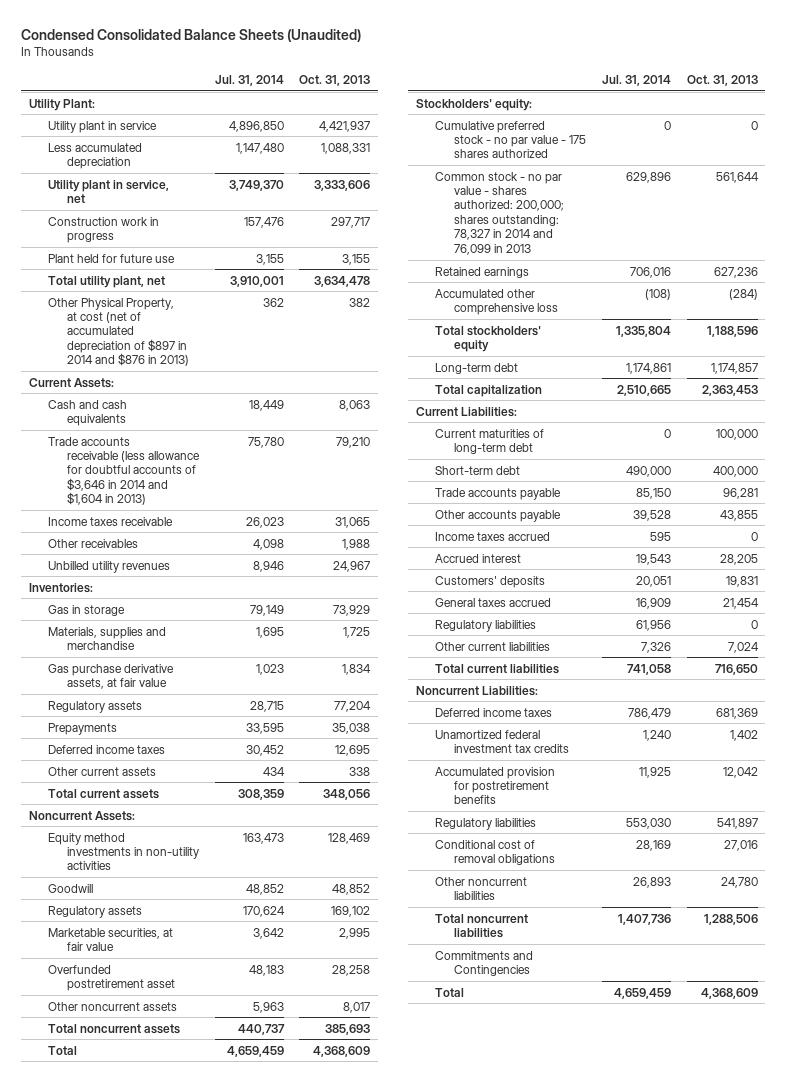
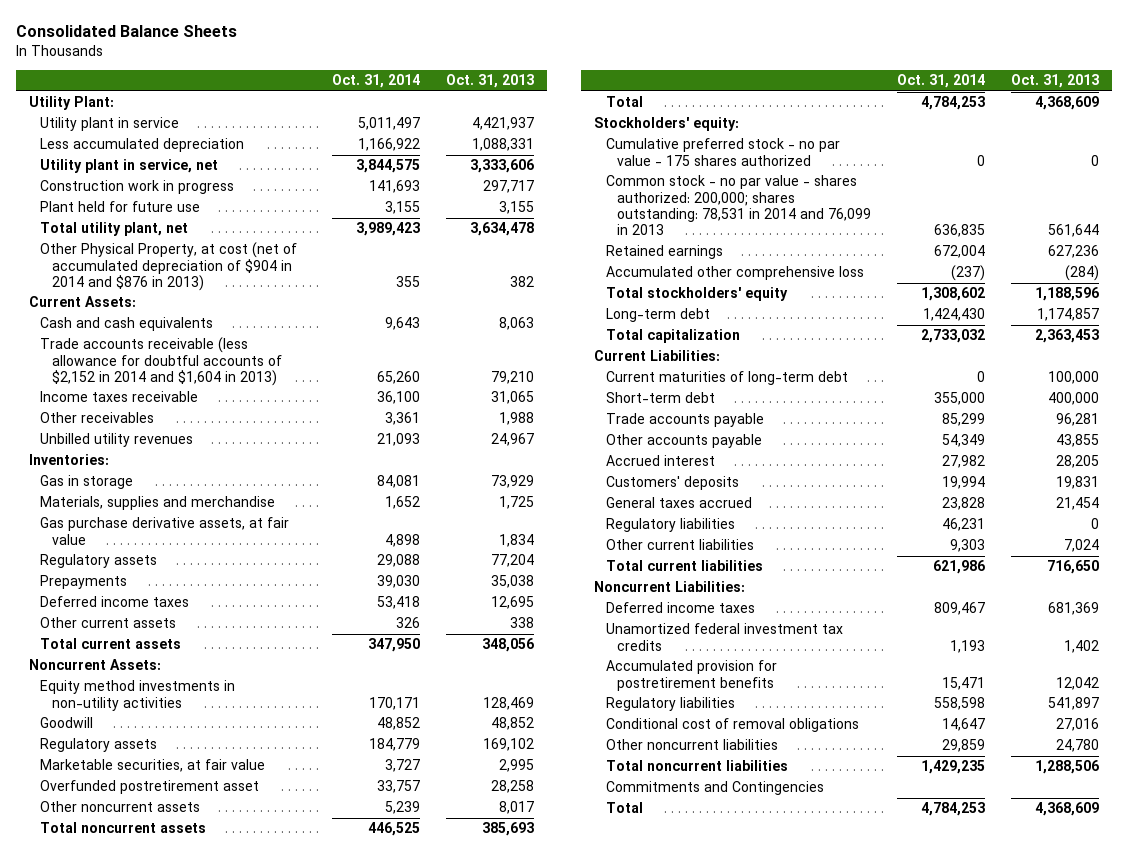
- Condensed Consolidated Balance Sheets (Unaudited)
+ Consolidated Balance Sheets
- | Jul. 31, 2014 | Oct. 31, 2013
+ | Oct. 31, 2014 | Oct. 31, 2013
- Other Physical Property, at cost (net of accumulated depreciation of $897 in 2014 and $876 in 2013) | 362 | 382
+ Other Physical Property, at cost (net of accumulated depreciation of $904 in 2014 and $876 in 2013) | 355 | 382
- Trade accounts receivable (less allowance for doubtful accounts of $3,646 in 2014 and $1,604 in 2013) | 75,780 | 79,210
+ Trade accounts receivable (less allowance for doubtful accounts of $2,152 in 2014 and $1,604 in 2013) | 65,260 | 79,210
- Common stock - no par value - shares authorized: 200,000; shares outstanding: 78,327 in 2014 and 76,099 in 2013 | 629,896 | 561,644
+ Common stock - no par value - shares authorized: 200,000; shares outstanding: 78,531 in 2014 and 76,099 in 2013 | 636,835 | 561,644
- Income taxes accrued | 595 | 0

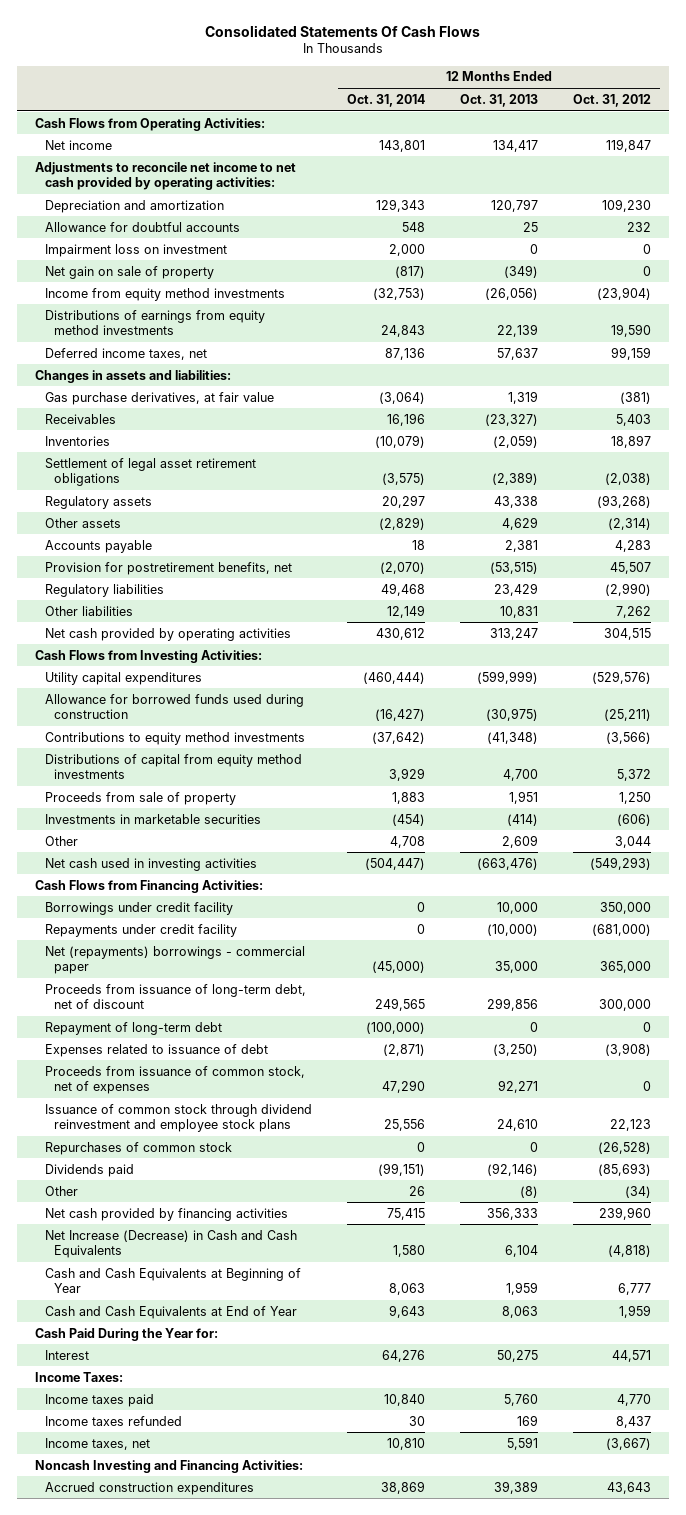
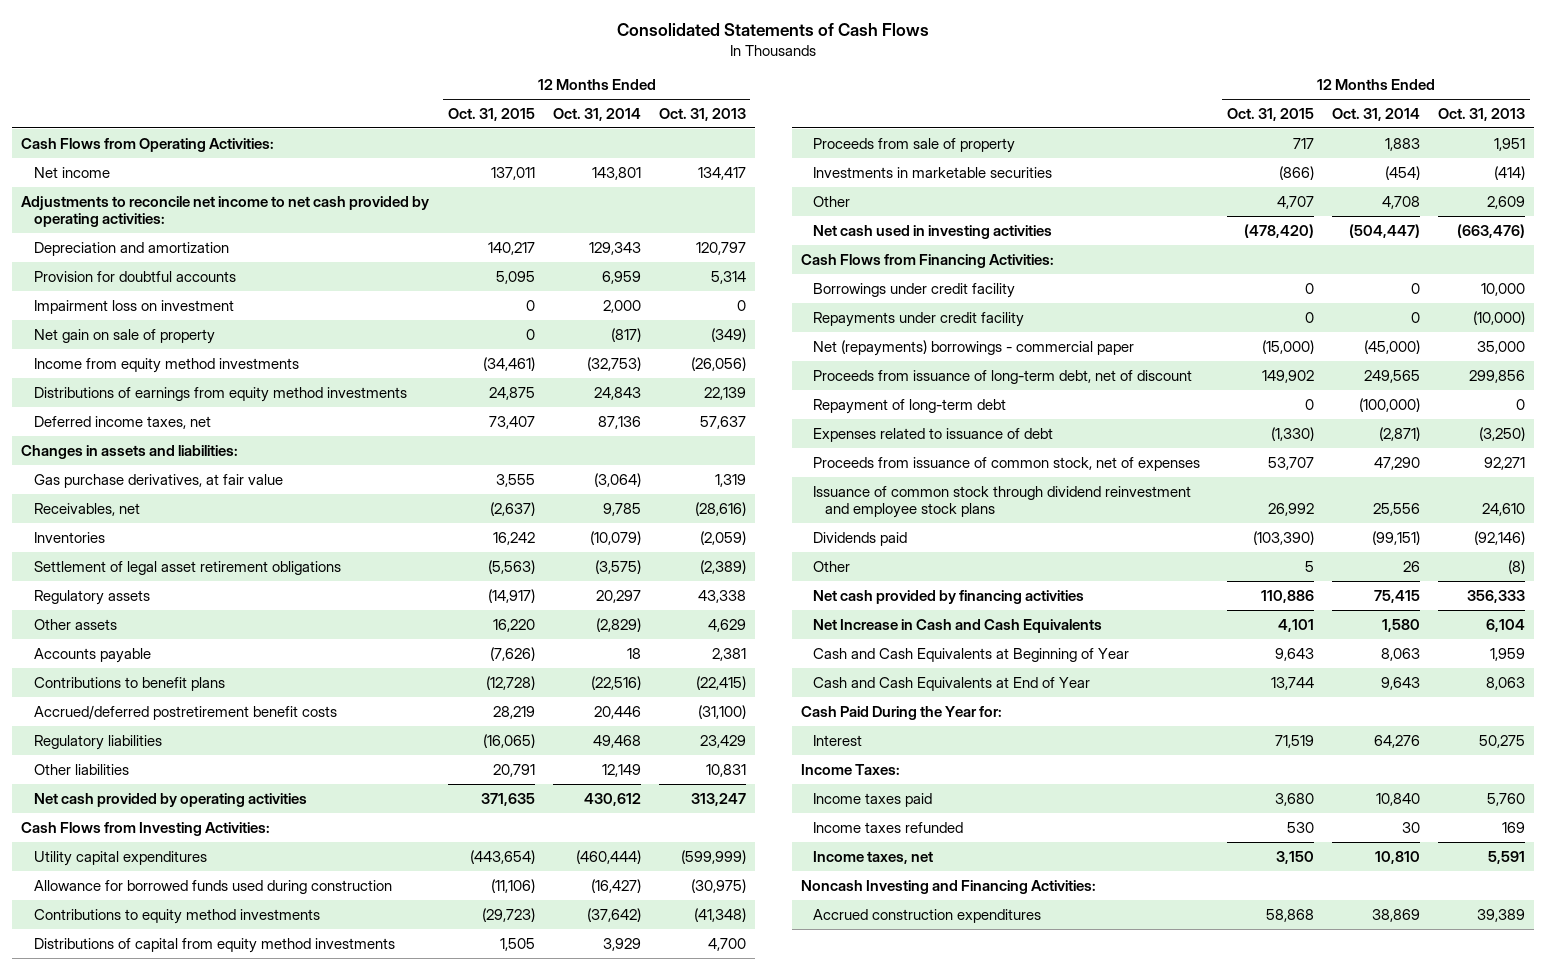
- Consolidated Statements Of Cash Flows
+ Consolidated Statements of Cash Flows
- | 12 Months Ended Oct. 31, 2014 | 12 Months Ended Oct. 31, 2013 | 12 Months Ended Oct. 31, 2012
+ | 12 Months Ended Oct. 31, 2015 | 12 Months Ended Oct. 31, 2014 | 12 Months Ended Oct. 31, 2013
- Allowance for doubtful accounts | 548 | 25 | 232
+ Provision for doubtful accounts | 5,095 | 6,959 | 5,314
- Receivables | 16,196 | (23,327) | 5,403
+ Receivables, net | (2,637) | 9,785 | (28,616)
- Provision for postretirement benefits, net | (2,070) | (53,515) | 45,507
+ Contributions to benefit plans | (12,728) | (22,516) | (22,415)
+ Accrued/deferred postretirement benefit costs | 28,219 | 20,446 | (31,100)
- Repurchases of common stock | 0 | 0 | (26,528)
- Net Increase (Decrease) in Cash and Cash Equivalents | 1,580 | 6,104 | (4,818)
+ Net Increase in Cash and Cash Equivalents | 4,101 | 1,580 | 6,104

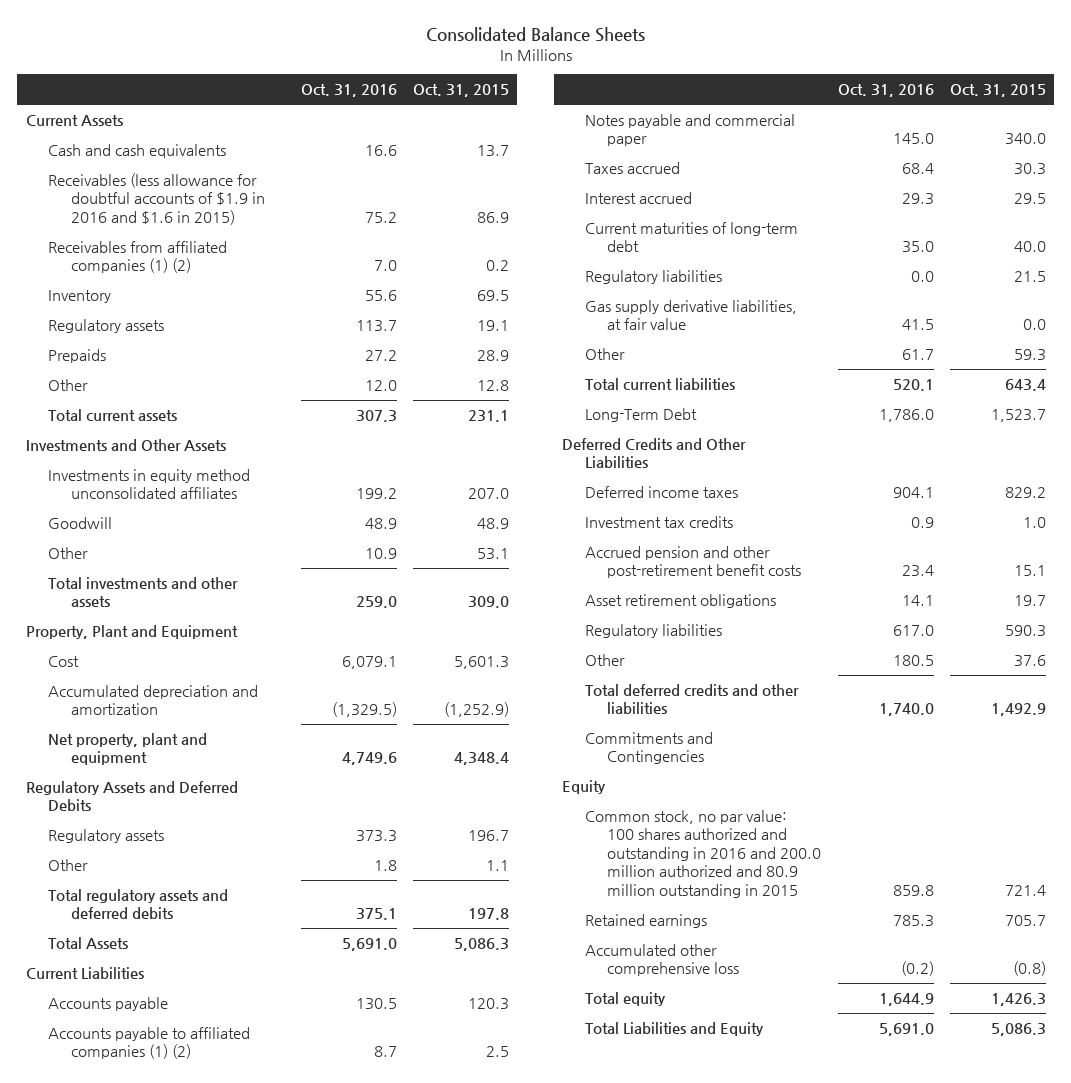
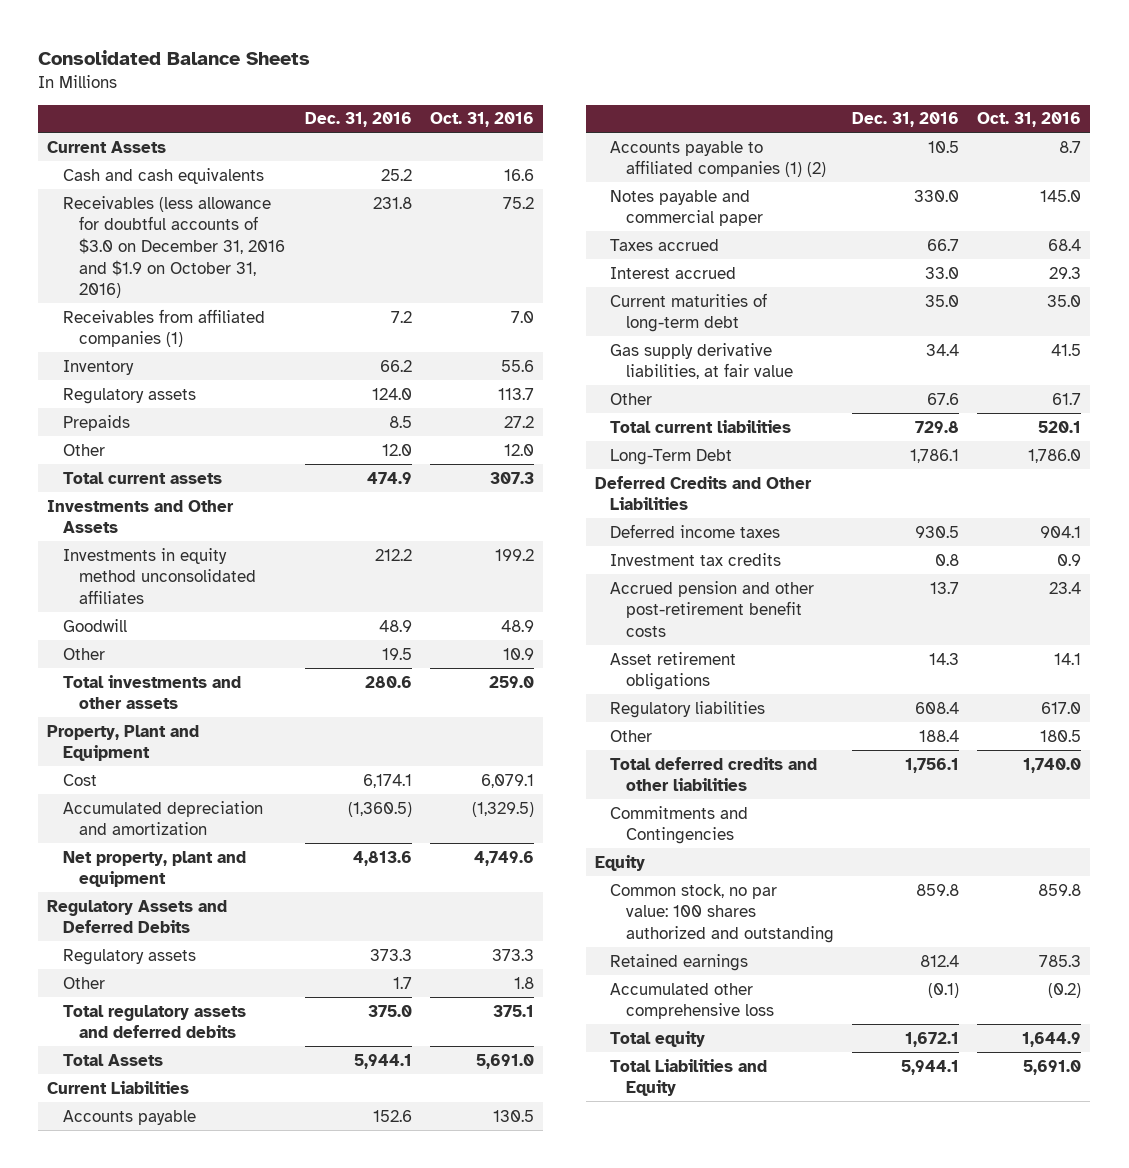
- | Oct. 31, 2016 | Oct. 31, 2015
+ | Dec. 31, 2016 | Oct. 31, 2016
- Receivables (less allowance for doubtful accounts of $1.9 in 2016 and $1.6 in 2015) | 75.2 | 86.9
- Receivables from affiliated companies (1) (2) | 7.0 | 0.2
+ Receivables (less allowance for doubtful accounts of $3.0 on December 31, 2016 and $1.9 on October 31, 2016) | 231.8 | 75.2
+ Receivables from affiliated companies (1) | 7.2 | 7.0
- Regulatory liabilities | 0.0 | 21.5
- Common stock, no par value: 100 shares authorized and outstanding in 2016 and 200.0 million authorized and 80.9 million outstanding in 2015 | 859.8 | 721.4
+ Common stock, no par value: 100 shares authorized and outstanding | 859.8 | 859.8

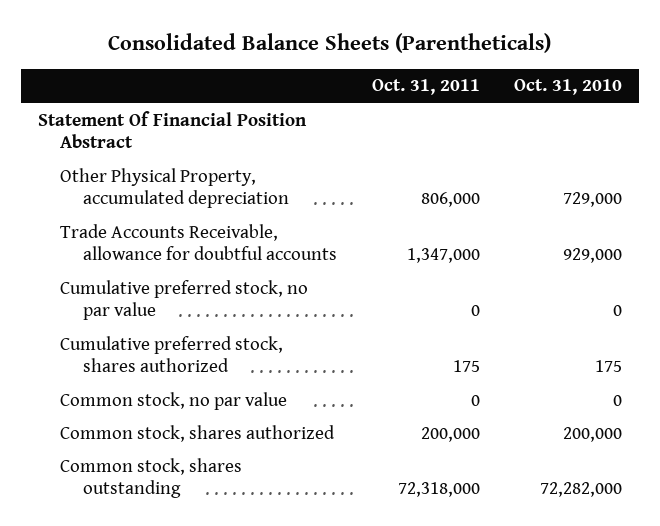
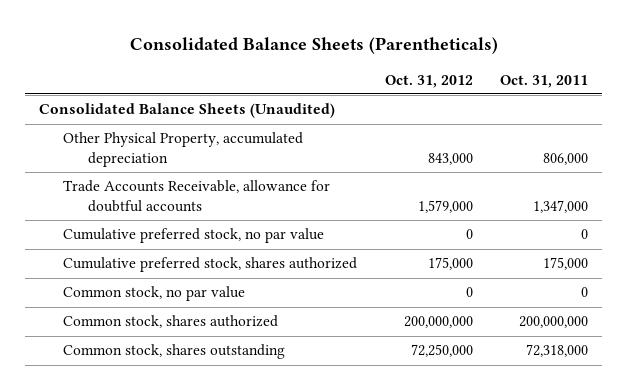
- | Oct. 31, 2011 | Oct. 31, 2010
+ | Oct. 31, 2012 | Oct. 31, 2011
- Statement Of Financial Position Abstract
+ Consolidated Balance Sheets (Unaudited)
- Cumulative preferred stock, shares authorized | 175 | 175
+ Cumulative preferred stock, shares authorized | 175,000 | 175,000
- Common stock, shares authorized | 200,000 | 200,000
+ Common stock, shares authorized | 200,000,000 | 200,000,000

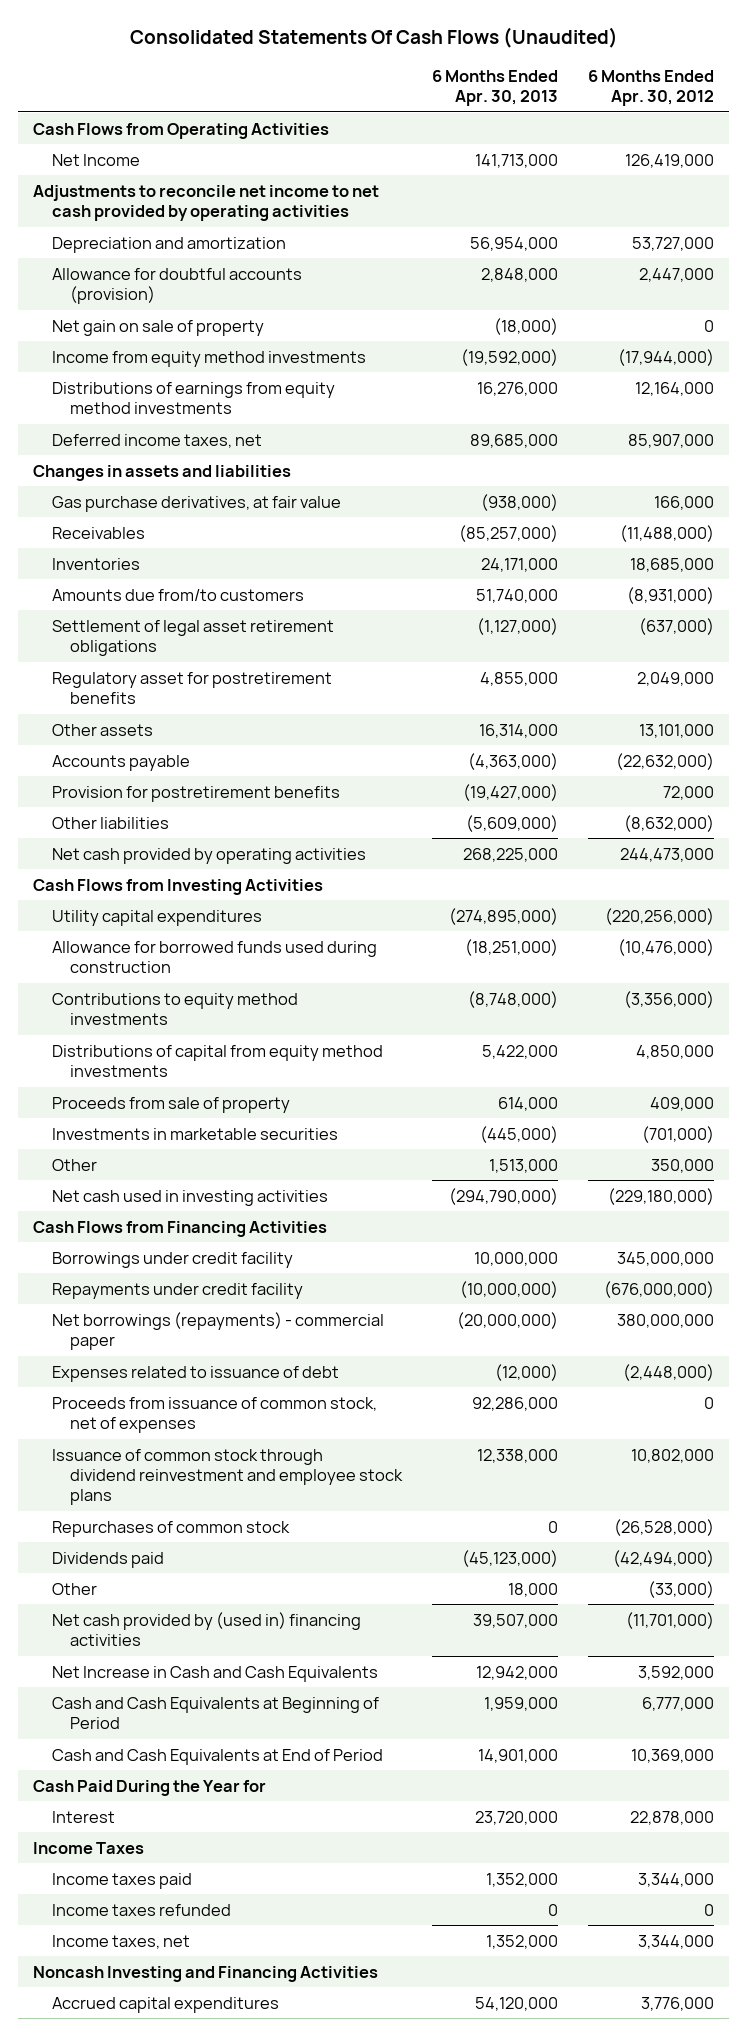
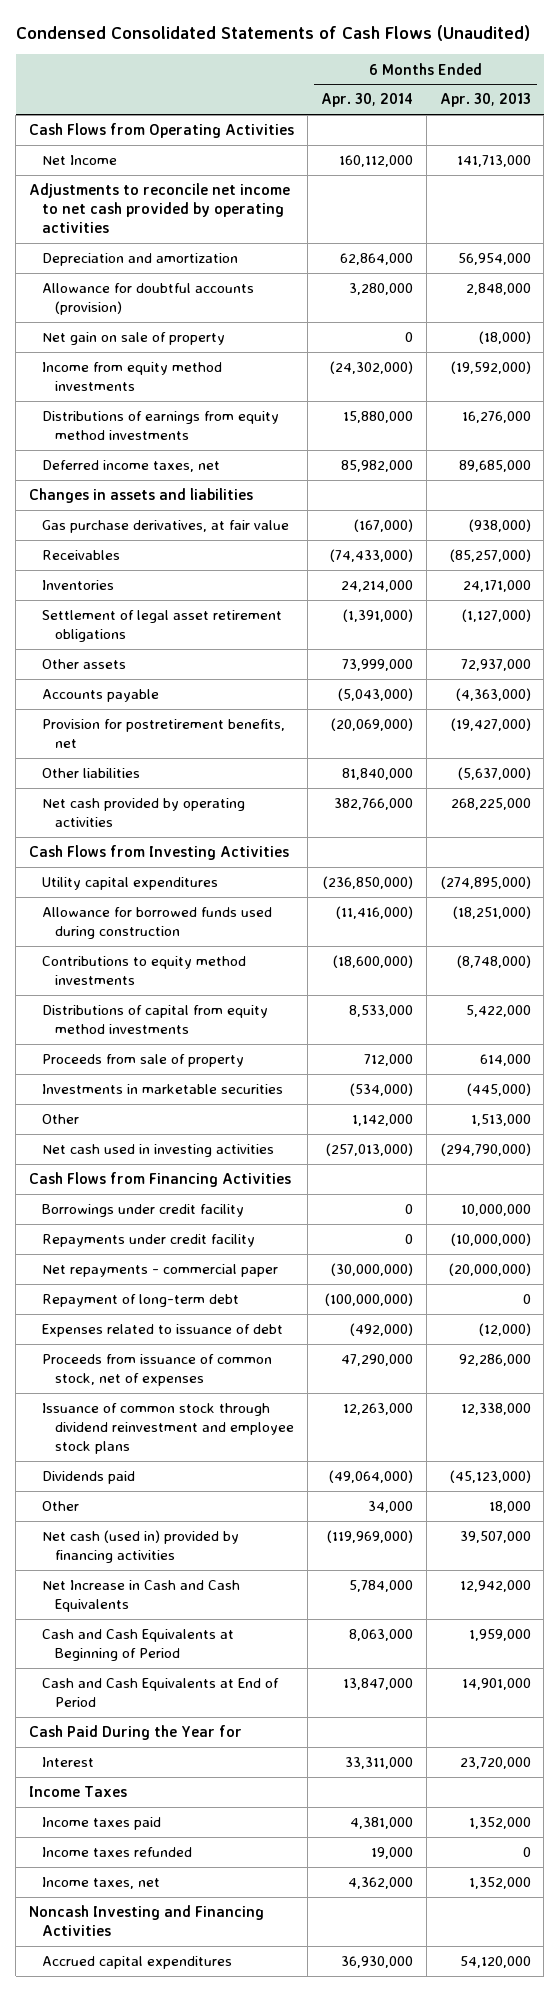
- Consolidated Statements Of Cash Flows (Unaudited)
+ Condensed Consolidated Statements of Cash Flows (Unaudited)
- | 6 Months Ended Apr. 30, 2013 | 6 Months Ended Apr. 30, 2012
+ | 6 Months Ended Apr. 30, 2014 | 6 Months Ended Apr. 30, 2013
- Amounts due from/to customers | 51,740,000 | (8,931,000)
- Regulatory asset for postretirement benefits | 4,855,000 | 2,049,000
- Other assets | 16,314,000 | 13,101,000
+ Other assets | 73,999,000 | 72,937,000
- Provision for postretirement benefits | (19,427,000) | 72,000
- Other liabilities | (5,609,000) | (8,632,000)
+ Provision for postretirement benefits, net | (20,069,000) | (19,427,000)
+ Other liabilities | 81,840,000 | (5,637,000)
- Net borrowings (repayments) - commercial paper | (20,000,000) | 380,000,000
+ Net repayments - commercial paper | (30,000,000) | (20,000,000)
+ Repayment of long-term debt | (100,000,000) | 0
- Repurchases of common stock | 0 | (26,528,000)
- Net cash provided by (used in) financing activities | 39,507,000 | (11,701,000)
+ Net cash (used in) provided by financing activities | (119,969,000) | 39,507,000

